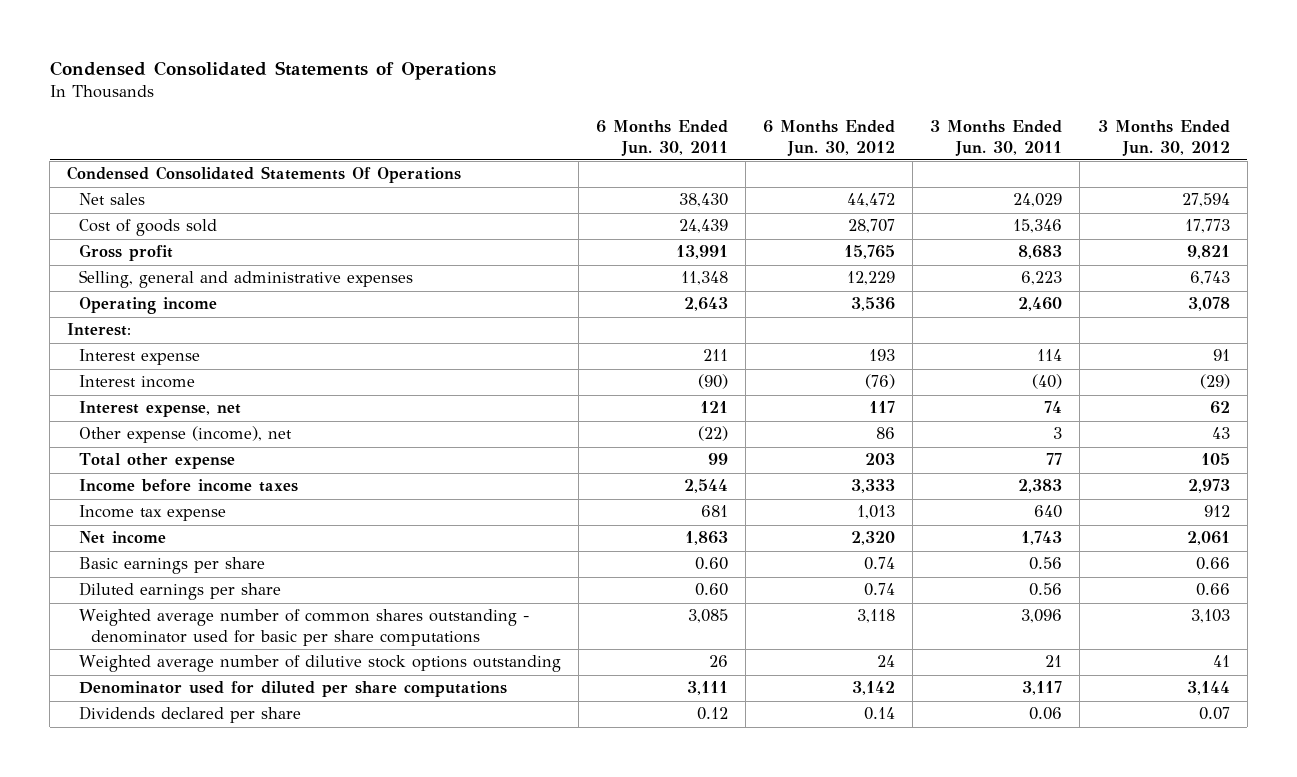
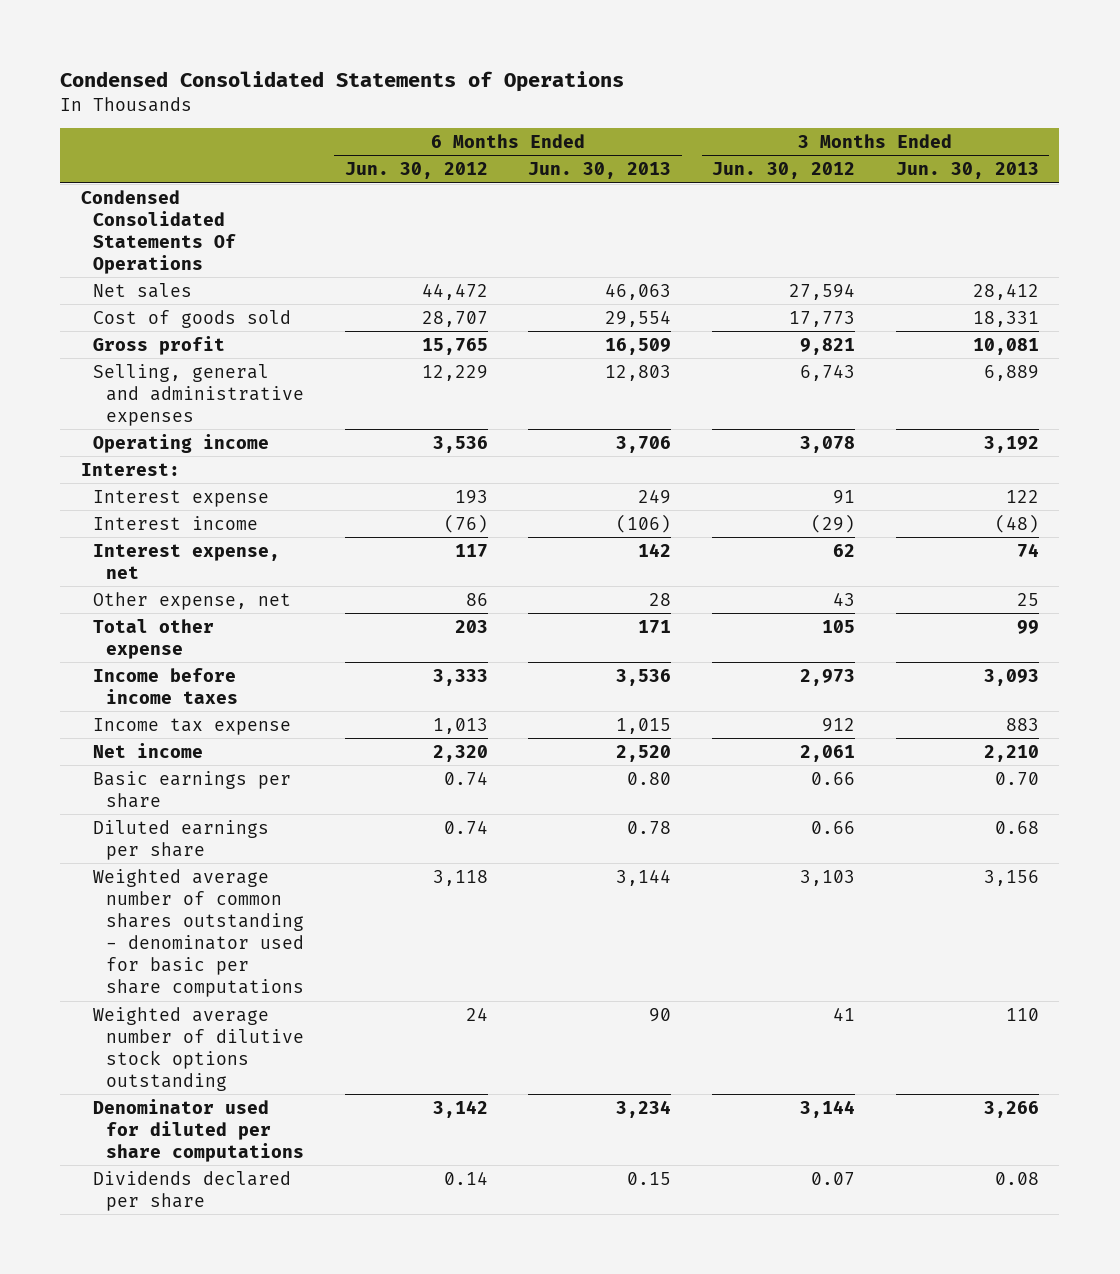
- | 6 Months Ended Jun. 30, 2011 | 6 Months Ended Jun. 30, 2012 | 3 Months Ended Jun. 30, 2011 | 3 Months Ended Jun. 30, 2012
+ | 6 Months Ended Jun. 30, 2012 | 6 Months Ended Jun. 30, 2013 | 3 Months Ended Jun. 30, 2012 | 3 Months Ended Jun. 30, 2013
- Other expense (income), net | (22) | 86 | 3 | 43
+ Other expense, net | 86 | 28 | 43 | 25

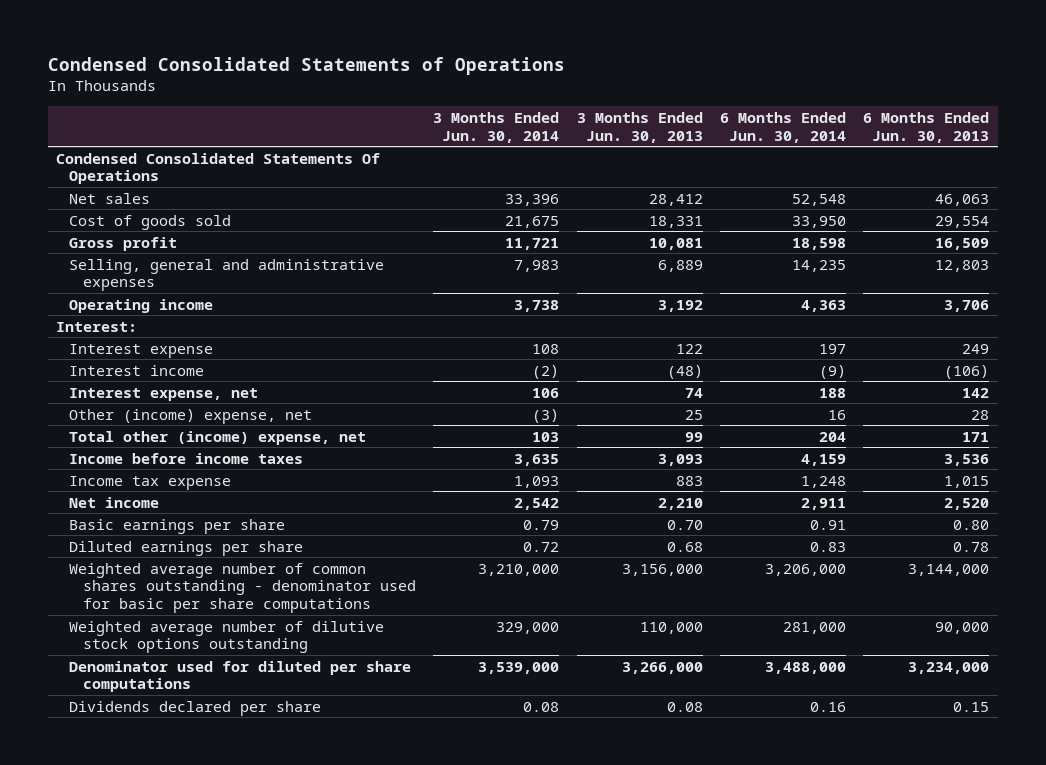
- | 6 Months Ended Jun. 30, 2012 | 6 Months Ended Jun. 30, 2013 | 3 Months Ended Jun. 30, 2012 | 3 Months Ended Jun. 30, 2013
+ | 3 Months Ended Jun. 30, 2014 | 3 Months Ended Jun. 30, 2013 | 6 Months Ended Jun. 30, 2014 | 6 Months Ended Jun. 30, 2013
- Other expense, net | 86 | 28 | 43 | 25
- Total other expense | 203 | 171 | 105 | 99
+ Other (income) expense, net | (3) | 25 | 16 | 28
+ Total other (income) expense, net | 103 | 99 | 204 | 171
- Weighted average number of common shares outstanding - denominator used for basic per share computations | 3,118 | 3,144 | 3,103 | 3,156
- Weighted average number of dilutive stock options outstanding | 24 | 90 | 41 | 110
- Denominator used for diluted per share computations | 3,142 | 3,234 | 3,144 | 3,266
+ Weighted average number of common shares outstanding - denominator used for basic per share computations | 3,210,000 | 3,156,000 | 3,206,000 | 3,144,000
+ Weighted average number of dilutive stock options outstanding | 329,000 | 110,000 | 281,000 | 90,000
+ Denominator used for diluted per share computations | 3,539,000 | 3,266,000 | 3,488,000 | 3,234,000

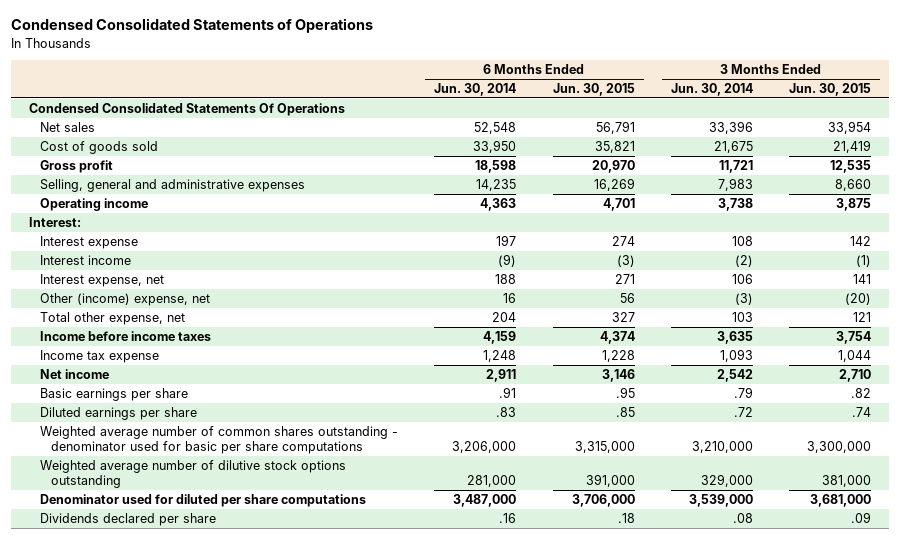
- | 3 Months Ended Jun. 30, 2014 | 3 Months Ended Jun. 30, 2013 | 6 Months Ended Jun. 30, 2014 | 6 Months Ended Jun. 30, 2013
+ | 6 Months Ended Jun. 30, 2014 | 6 Months Ended Jun. 30, 2015 | 3 Months Ended Jun. 30, 2014 | 3 Months Ended Jun. 30, 2015
- Total other (income) expense, net | 103 | 99 | 204 | 171
+ Total other expense, net | 204 | 327 | 103 | 121
- Basic earnings per share | 0.79 | 0.70 | 0.91 | 0.80
- Diluted earnings per share | 0.72 | 0.68 | 0.83 | 0.78
+ Basic earnings per share | .91 | .95 | .79 | .82
+ Diluted earnings per share | .83 | .85 | .72 | .74
- Denominator used for diluted per share computations | 3,539,000 | 3,266,000 | 3,488,000 | 3,234,000
- Dividends declared per share | 0.08 | 0.08 | 0.16 | 0.15
+ Denominator used for diluted per share computations | 3,487,000 | 3,706,000 | 3,539,000 | 3,681,000
+ Dividends declared per share | .16 | .18 | .08 | .09

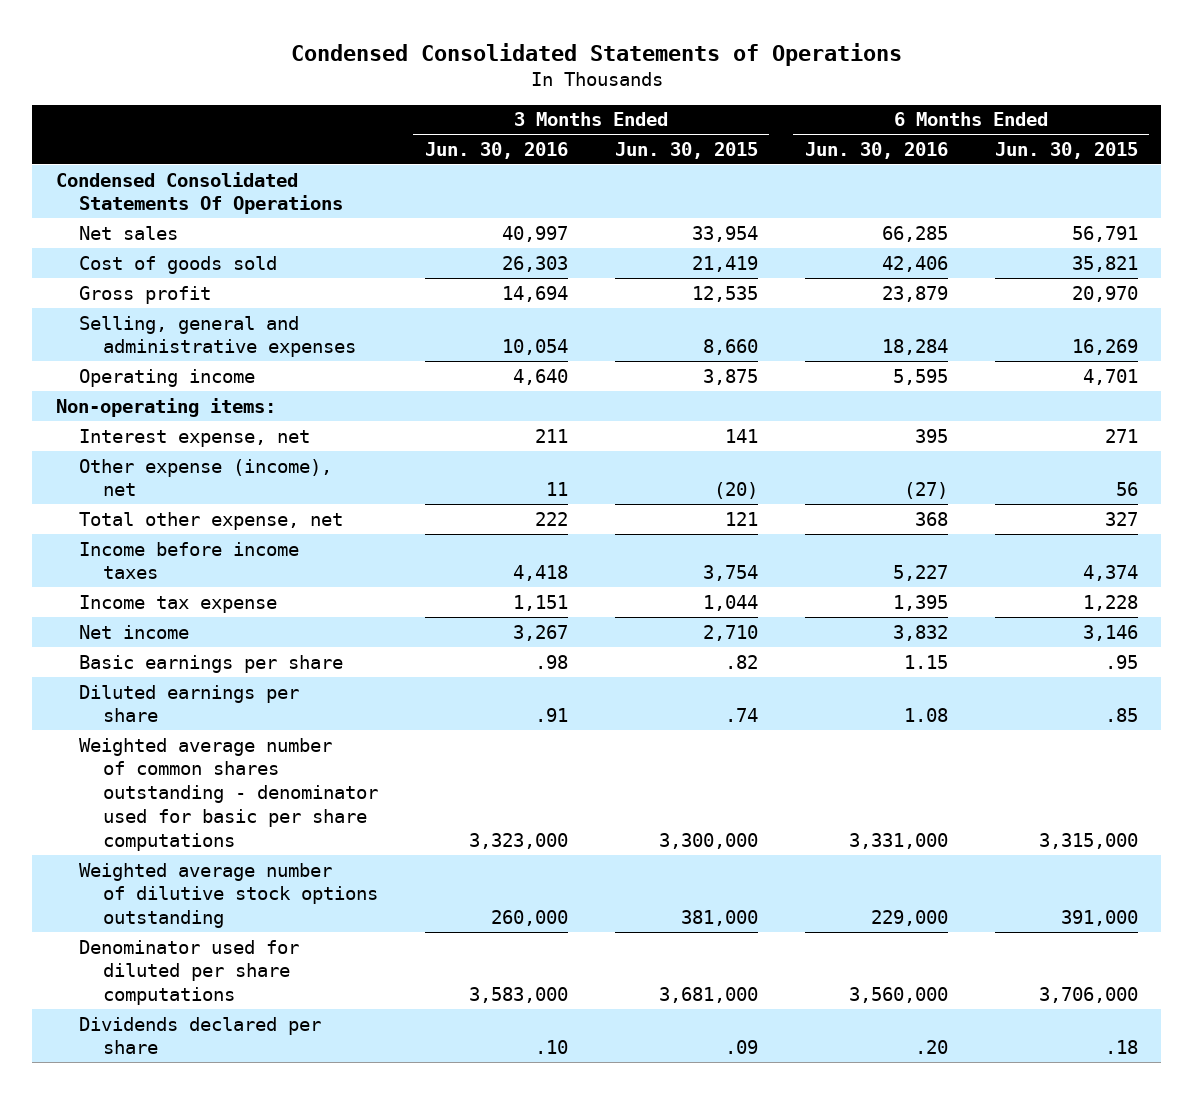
- | 6 Months Ended Jun. 30, 2014 | 6 Months Ended Jun. 30, 2015 | 3 Months Ended Jun. 30, 2014 | 3 Months Ended Jun. 30, 2015
+ | 3 Months Ended Jun. 30, 2016 | 3 Months Ended Jun. 30, 2015 | 6 Months Ended Jun. 30, 2016 | 6 Months Ended Jun. 30, 2015
- Interest:
- Interest expense | 197 | 274 | 108 | 142
- Interest income | (9) | (3) | (2) | (1)
+ Non-operating items:
- Other (income) expense, net | 16 | 56 | (3) | (20)
+ Other expense (income), net | 11 | (20) | (27) | 56

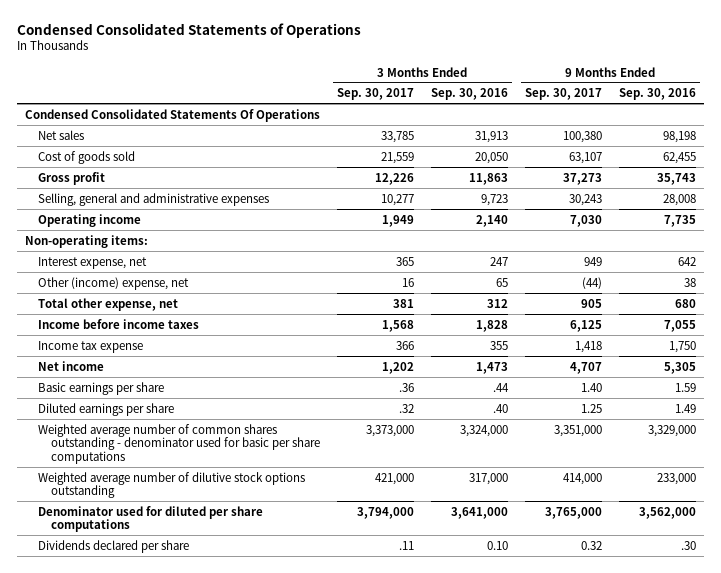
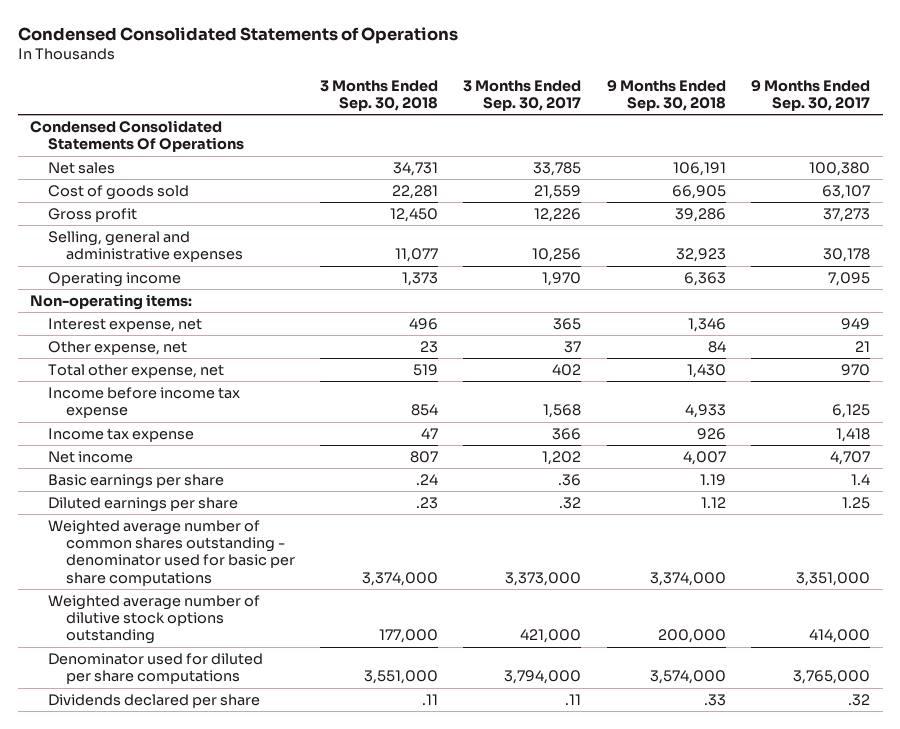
- | 3 Months Ended Sep. 30, 2017 | 3 Months Ended Sep. 30, 2016 | 9 Months Ended Sep. 30, 2017 | 9 Months Ended Sep. 30, 2016
+ | 3 Months Ended Sep. 30, 2018 | 3 Months Ended Sep. 30, 2017 | 9 Months Ended Sep. 30, 2018 | 9 Months Ended Sep. 30, 2017
- Selling, general and administrative expenses | 10,277 | 9,723 | 30,243 | 28,008
- Operating income | 1,949 | 2,140 | 7,030 | 7,735
+ Selling, general and administrative expenses | 11,077 | 10,256 | 32,923 | 30,178
+ Operating income | 1,373 | 1,970 | 6,363 | 7,095
- Other (income) expense, net | 16 | 65 | (44) | 38
- Total other expense, net | 381 | 312 | 905 | 680
- Income before income taxes | 1,568 | 1,828 | 6,125 | 7,055
+ Other expense, net | 23 | 37 | 84 | 21
+ Total other expense, net | 519 | 402 | 1,430 | 970
+ Income before income tax expense | 854 | 1,568 | 4,933 | 6,125
- Basic earnings per share | .36 | .44 | 1.40 | 1.59
+ Basic earnings per share | .24 | .36 | 1.19 | 1.4
- Dividends declared per share | .11 | 0.10 | 0.32 | .30
+ Dividends declared per share | .11 | .11 | .33 | .32

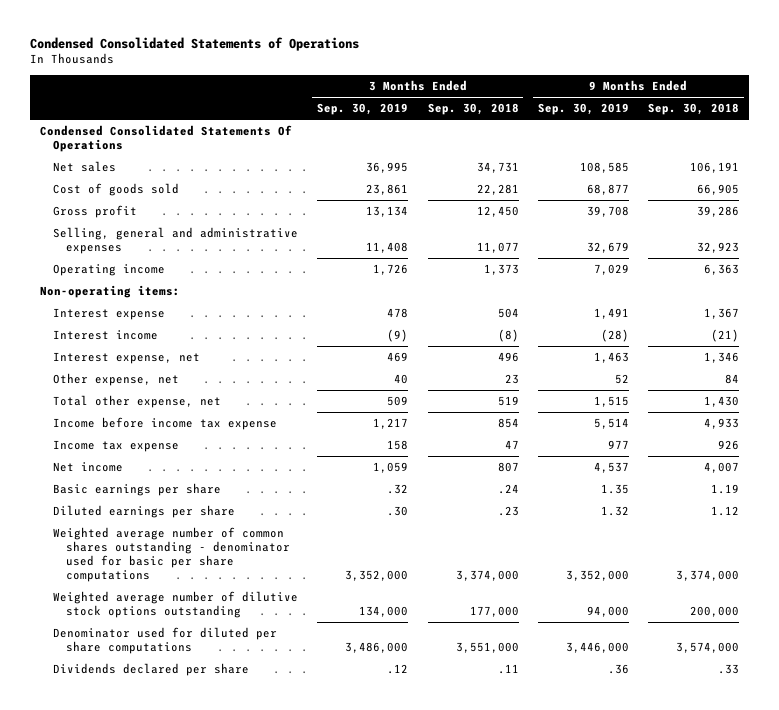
- | 3 Months Ended Sep. 30, 2018 | 3 Months Ended Sep. 30, 2017 | 9 Months Ended Sep. 30, 2018 | 9 Months Ended Sep. 30, 2017
+ | 3 Months Ended Sep. 30, 2019 | 3 Months Ended Sep. 30, 2018 | 9 Months Ended Sep. 30, 2019 | 9 Months Ended Sep. 30, 2018
+ Interest expense | 478 | 504 | 1,491 | 1,367
+ Interest income | (9) | (8) | (28) | (21)

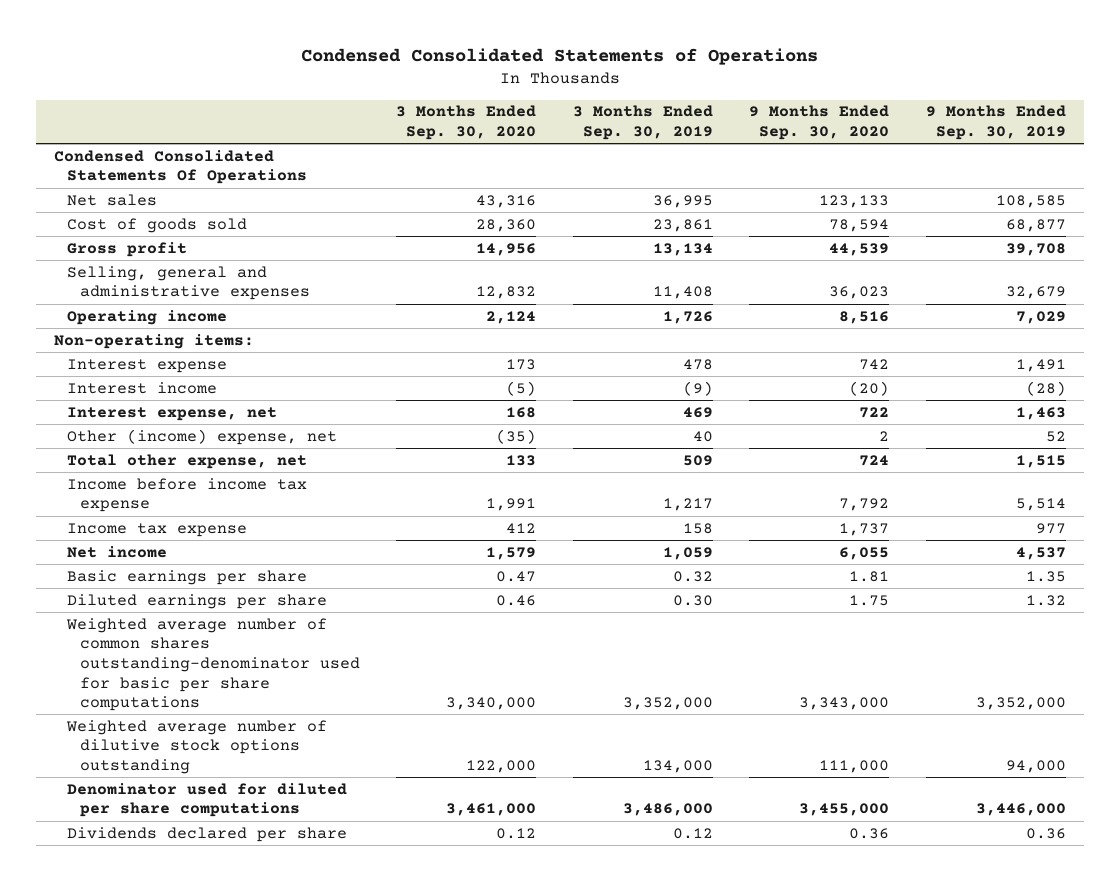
- | 3 Months Ended Sep. 30, 2019 | 3 Months Ended Sep. 30, 2018 | 9 Months Ended Sep. 30, 2019 | 9 Months Ended Sep. 30, 2018
+ | 3 Months Ended Sep. 30, 2020 | 3 Months Ended Sep. 30, 2019 | 9 Months Ended Sep. 30, 2020 | 9 Months Ended Sep. 30, 2019
- Other expense, net | 40 | 23 | 52 | 84
+ Other (income) expense, net | (35) | 40 | 2 | 52
- Basic earnings per share | .32 | .24 | 1.35 | 1.19
- Diluted earnings per share | .30 | .23 | 1.32 | 1.12
- Weighted average number of common shares outstanding - denominator used for basic per share computations | 3,352,000 | 3,374,000 | 3,352,000 | 3,374,000
+ Basic earnings per share | 0.47 | 0.32 | 1.81 | 1.35
+ Diluted earnings per share | 0.46 | 0.30 | 1.75 | 1.32
+ Weighted average number of common shares outstanding-denominator used for basic per share computations | 3,340,000 | 3,352,000 | 3,343,000 | 3,352,000
- Dividends declared per share | .12 | .11 | .36 | .33
+ Dividends declared per share | 0.12 | 0.12 | 0.36 | 0.36

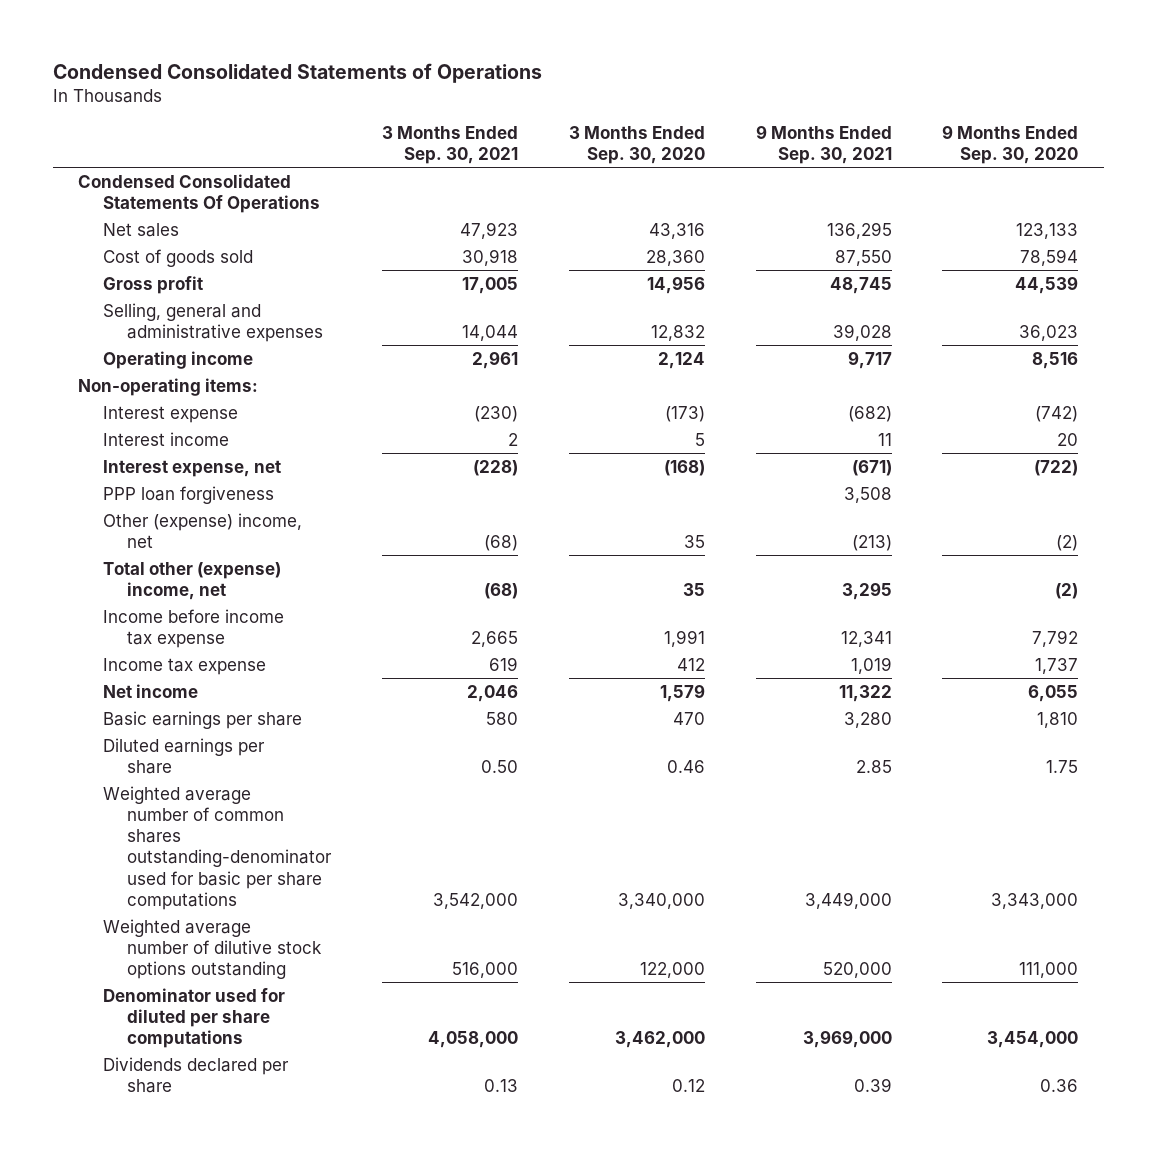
- | 3 Months Ended Sep. 30, 2020 | 3 Months Ended Sep. 30, 2019 | 9 Months Ended Sep. 30, 2020 | 9 Months Ended Sep. 30, 2019
+ | 3 Months Ended Sep. 30, 2021 | 3 Months Ended Sep. 30, 2020 | 9 Months Ended Sep. 30, 2021 | 9 Months Ended Sep. 30, 2020
- Interest expense | 173 | 478 | 742 | 1,491
- Interest income | (5) | (9) | (20) | (28)
- Interest expense, net | 168 | 469 | 722 | 1,463
- Other (income) expense, net | (35) | 40 | 2 | 52
- Total other expense, net | 133 | 509 | 724 | 1,515
+ Interest expense | (230) | (173) | (682) | (742)
+ Interest income | 2 | 5 | 11 | 20
+ Interest expense, net | (228) | (168) | (671) | (722)
+ PPP loan forgiveness | | | 3,508 |
+ Other (expense) income, net | (68) | 35 | (213) | (2)
+ Total other (expense) income, net | (68) | 35 | 3,295 | (2)
- Basic earnings per share | 0.47 | 0.32 | 1.81 | 1.35
+ Basic earnings per share | 580 | 470 | 3,280 | 1,810
- Denominator used for diluted per share computations | 3,461,000 | 3,486,000 | 3,455,000 | 3,446,000
+ Denominator used for diluted per share computations | 4,058,000 | 3,462,000 | 3,969,000 | 3,454,000

